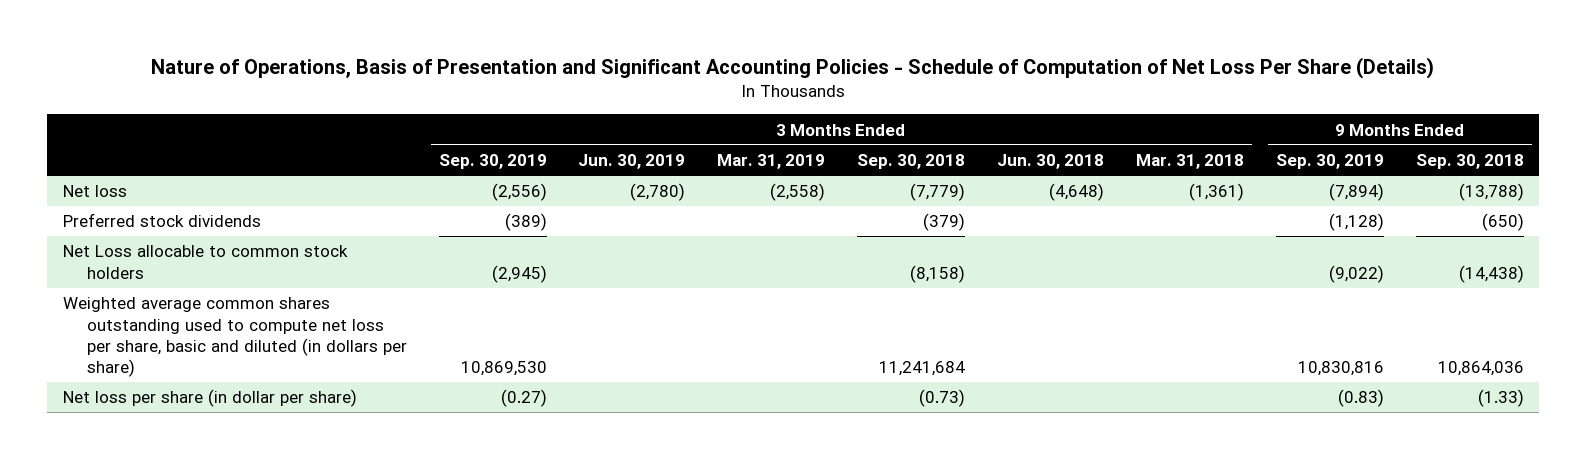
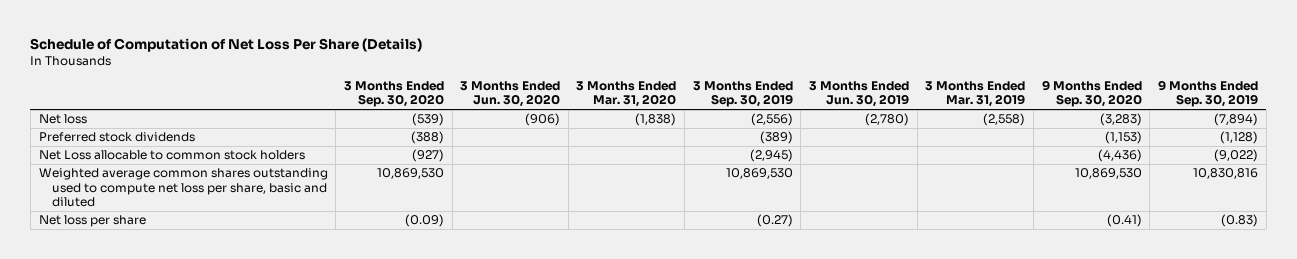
- Nature of Operations, Basis of Presentation and Significant Accounting Policies - Schedule of Computation of Net Loss Per Share (Details)
+ Schedule of Computation of Net Loss Per Share (Details)
- | 3 Months Ended Sep. 30, 2019 | 3 Months Ended Jun. 30, 2019 | 3 Months Ended Mar. 31, 2019 | 3 Months Ended Sep. 30, 2018 | 3 Months Ended Jun. 30, 2018 | 3 Months Ended Mar. 31, 2018 | 9 Months Ended Sep. 30, 2019 | 9 Months Ended Sep. 30, 2018
+ | 3 Months Ended Sep. 30, 2020 | 3 Months Ended Jun. 30, 2020 | 3 Months Ended Mar. 31, 2020 | 3 Months Ended Sep. 30, 2019 | 3 Months Ended Jun. 30, 2019 | 3 Months Ended Mar. 31, 2019 | 9 Months Ended Sep. 30, 2020 | 9 Months Ended Sep. 30, 2019
- Weighted average common shares outstanding used to compute net loss per share, basic and diluted (in dollars per share) | 10,869,530 | | | 11,241,684 | | | 10,830,816 | 10,864,036
- Net loss per share (in dollar per share) | (0.27) | | | (0.73) | | | (0.83) | (1.33)
+ Weighted average common shares outstanding used to compute net loss per share, basic and diluted | 10,869,530 | | | 10,869,530 | | | 10,869,530 | 10,830,816
+ Net loss per share | (0.09) | | | (0.27) | | | (0.41) | (0.83)

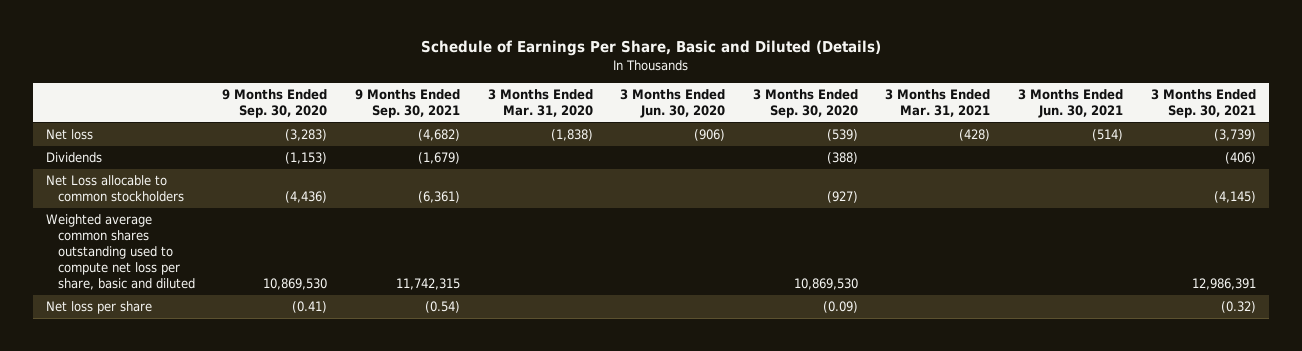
- Schedule of Computation of Net Loss Per Share (Details)
+ Schedule of Earnings Per Share, Basic and Diluted (Details)
- | 3 Months Ended Sep. 30, 2020 | 3 Months Ended Jun. 30, 2020 | 3 Months Ended Mar. 31, 2020 | 3 Months Ended Sep. 30, 2019 | 3 Months Ended Jun. 30, 2019 | 3 Months Ended Mar. 31, 2019 | 9 Months Ended Sep. 30, 2020 | 9 Months Ended Sep. 30, 2019
+ | 9 Months Ended Sep. 30, 2020 | 9 Months Ended Sep. 30, 2021 | 3 Months Ended Mar. 31, 2020 | 3 Months Ended Jun. 30, 2020 | 3 Months Ended Sep. 30, 2020 | 3 Months Ended Mar. 31, 2021 | 3 Months Ended Jun. 30, 2021 | 3 Months Ended Sep. 30, 2021
- Preferred stock dividends | (388) | | | (389) | | | (1,153) | (1,128)
- Net Loss allocable to common stock holders | (927) | | | (2,945) | | | (4,436) | (9,022)
+ Dividends | (1,153) | (1,679) | | | (388) | | | (406)
+ Net Loss allocable to common stockholders | (4,436) | (6,361) | | | (927) | | | (4,145)

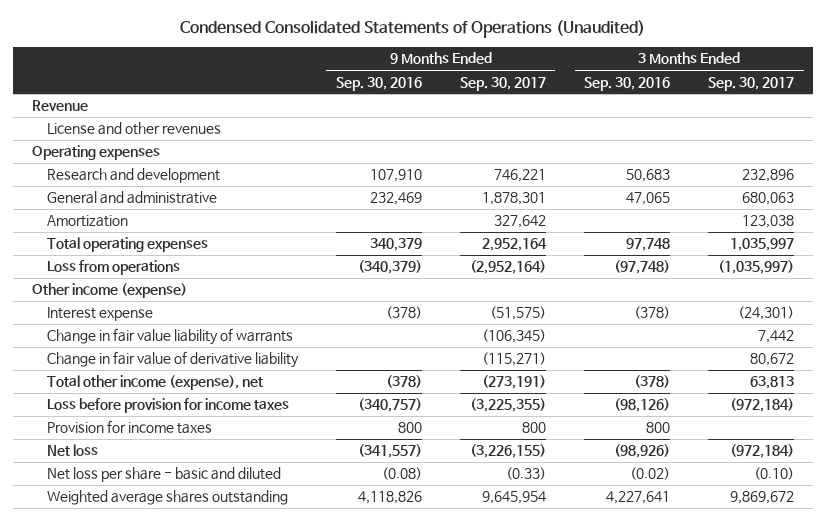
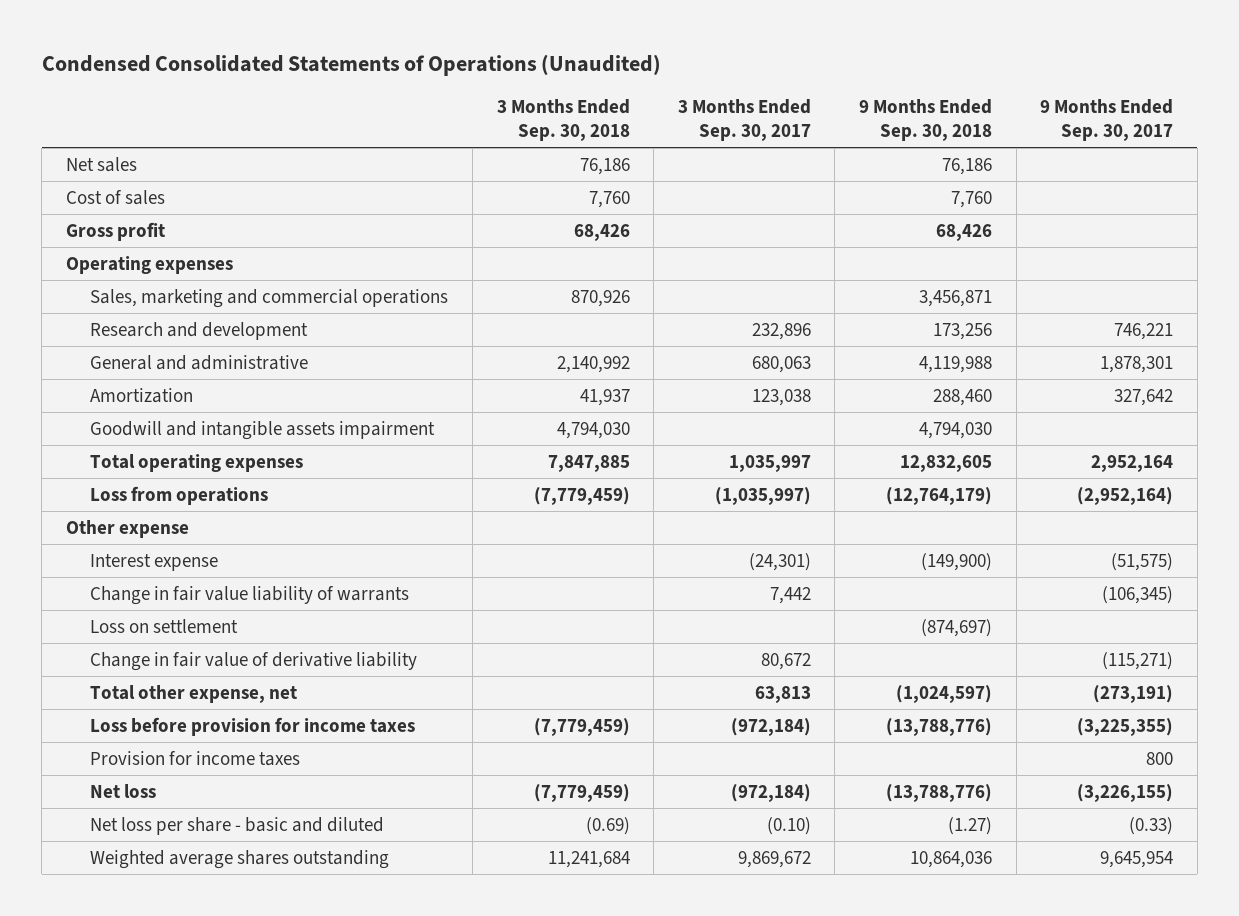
- | 9 Months Ended Sep. 30, 2016 | 9 Months Ended Sep. 30, 2017 | 3 Months Ended Sep. 30, 2016 | 3 Months Ended Sep. 30, 2017
+ | 3 Months Ended Sep. 30, 2018 | 3 Months Ended Sep. 30, 2017 | 9 Months Ended Sep. 30, 2018 | 9 Months Ended Sep. 30, 2017
- Revenue
- License and other revenues
+ Net sales | 76,186 | | 76,186 |
+ Cost of sales | 7,760 | | 7,760 |
+ Gross profit | 68,426 | | 68,426 |
+ Sales, marketing and commercial operations | 870,926 | | 3,456,871 |
+ Goodwill and intangible assets impairment | 4,794,030 | | 4,794,030 |
- Other income (expense)
+ Other expense
+ Loss on settlement | | | (874,697) |
- Total other income (expense), net | (378) | (273,191) | (378) | 63,813
+ Total other expense, net | | 63,813 | (1,024,597) | (273,191)

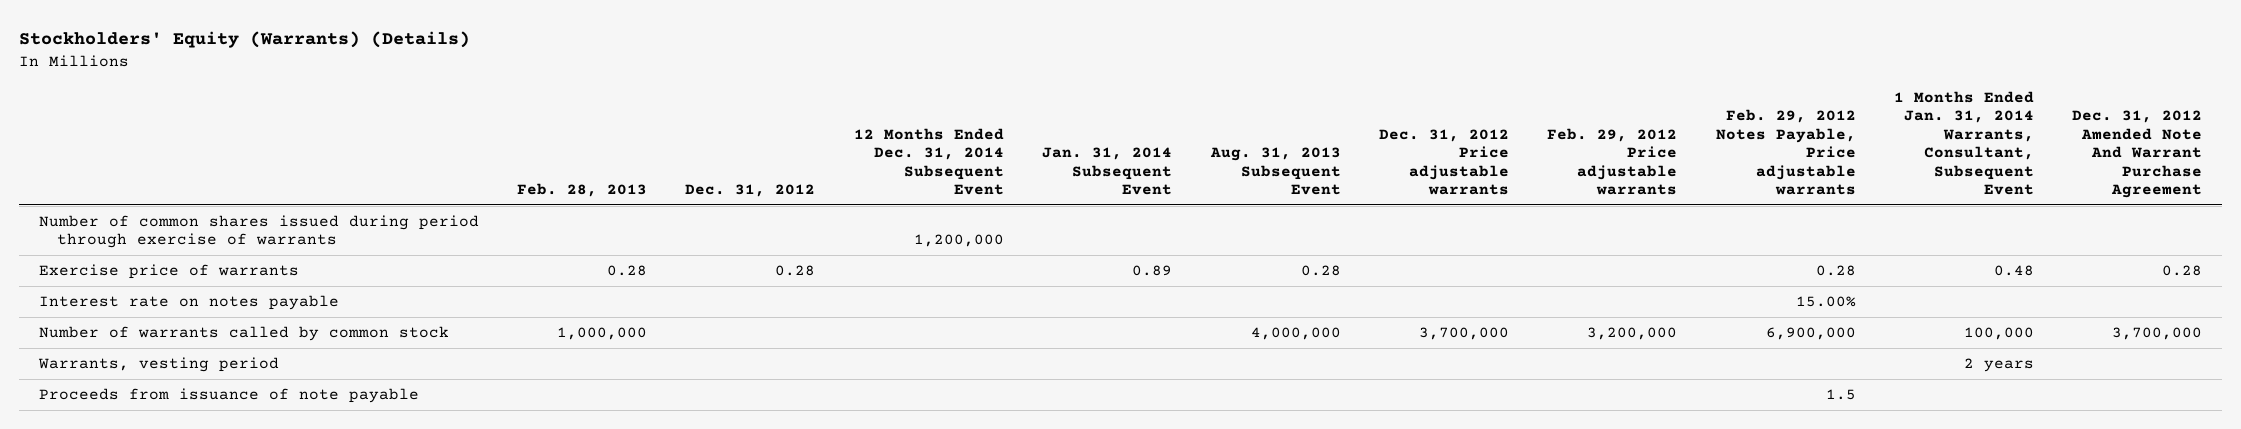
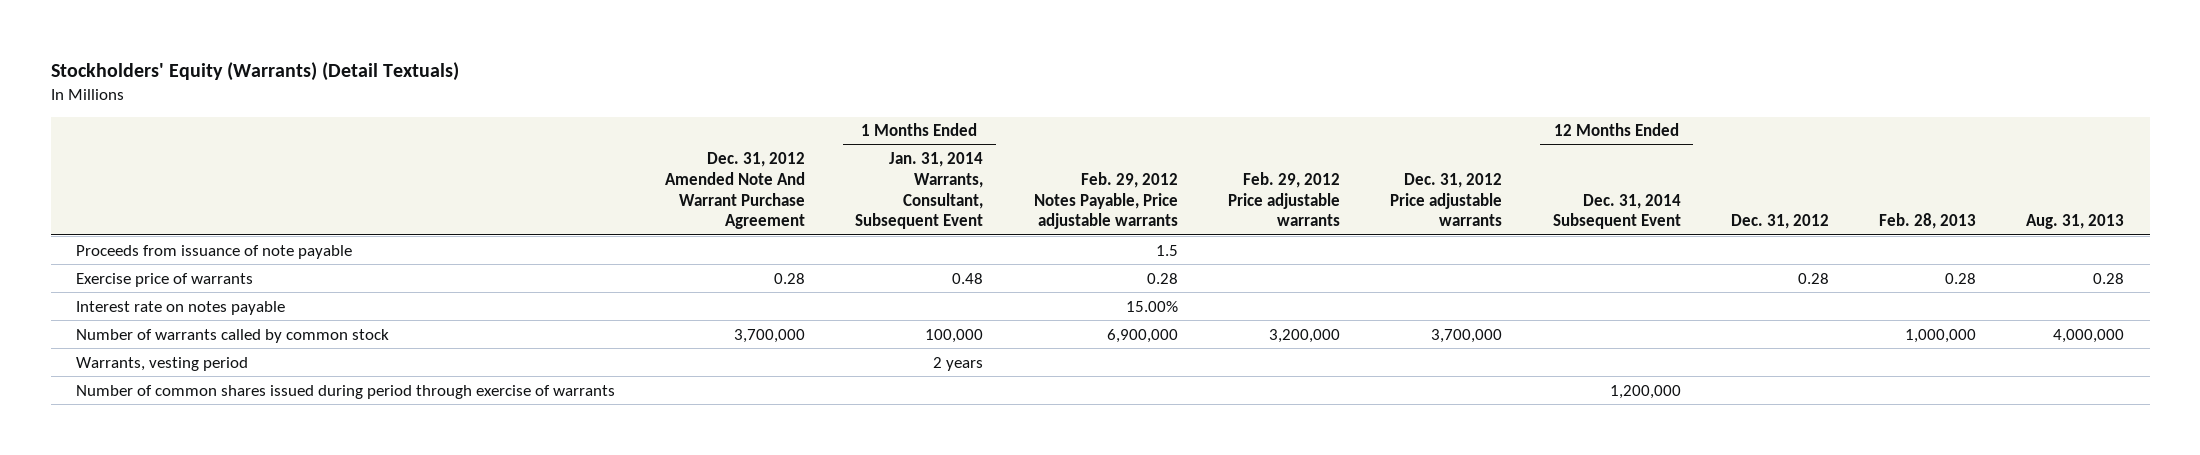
- Stockholders' Equity (Warrants) (Details)
+ Stockholders' Equity (Warrants) (Detail Textuals)
- | Feb. 28, 2013 | Dec. 31, 2012 | 12 Months Ended Dec. 31, 2014 Subsequent Event | Jan. 31, 2014 Subsequent Event | Aug. 31, 2013 Subsequent Event | Dec. 31, 2012 Price adjustable warrants | Feb. 29, 2012 Price adjustable warrants | Feb. 29, 2012 Notes Payable, Price adjustable warrants | 1 Months Ended Jan. 31, 2014 Warrants, Consultant, Subsequent Event | Dec. 31, 2012 Amended Note And Warrant Purchase Agreement
+ | Dec. 31, 2012 Amended Note And Warrant Purchase Agreement | 1 Months Ended Jan. 31, 2014 Warrants, Consultant, Subsequent Event | Feb. 29, 2012 Notes Payable, Price adjustable warrants | Feb. 29, 2012 Price adjustable warrants | Dec. 31, 2012 Price adjustable warrants | 12 Months Ended Dec. 31, 2014 Subsequent Event | Dec. 31, 2012 | Feb. 28, 2013 | Aug. 31, 2013
moved up: Proceeds from issuance of note payable | | | 1.5 | | | | | |
moved down: Number of common shares issued during period through exercise of warrants | | | | | | 1,200,000 | | |

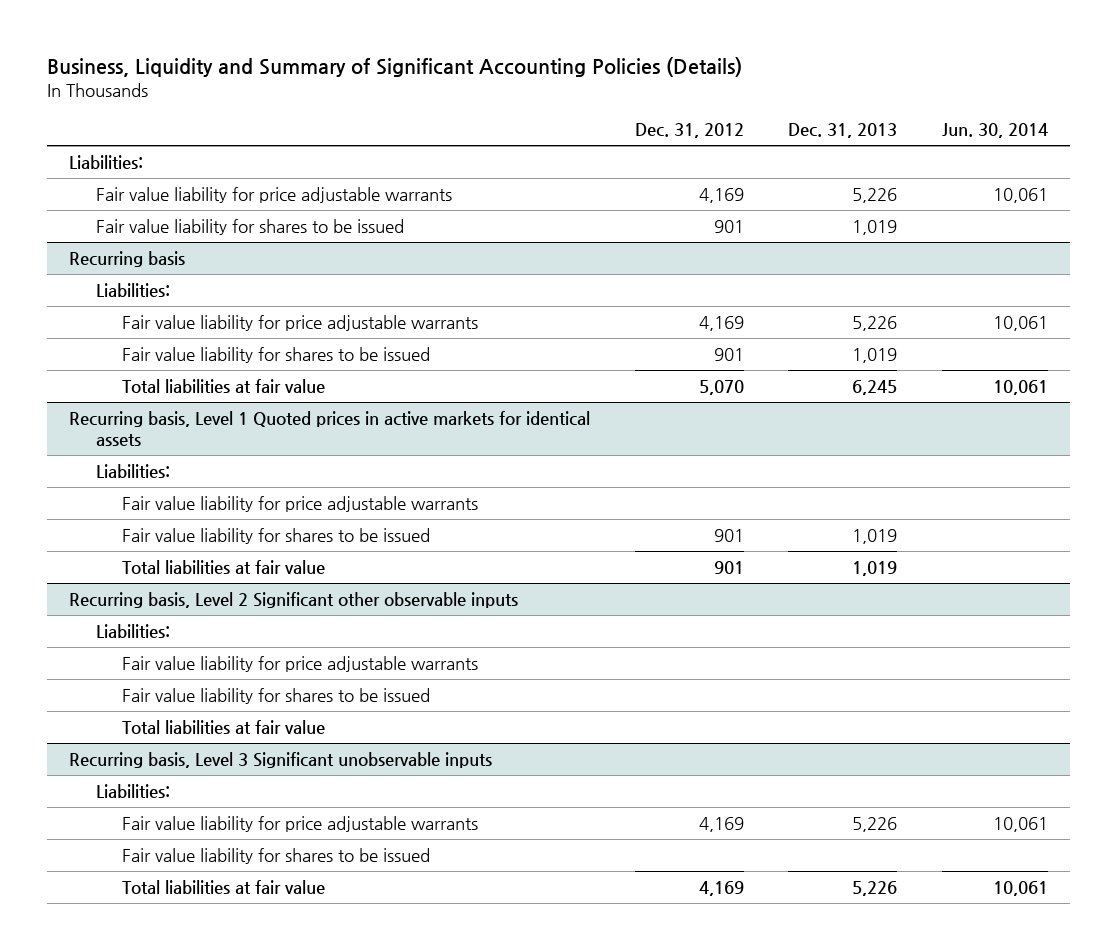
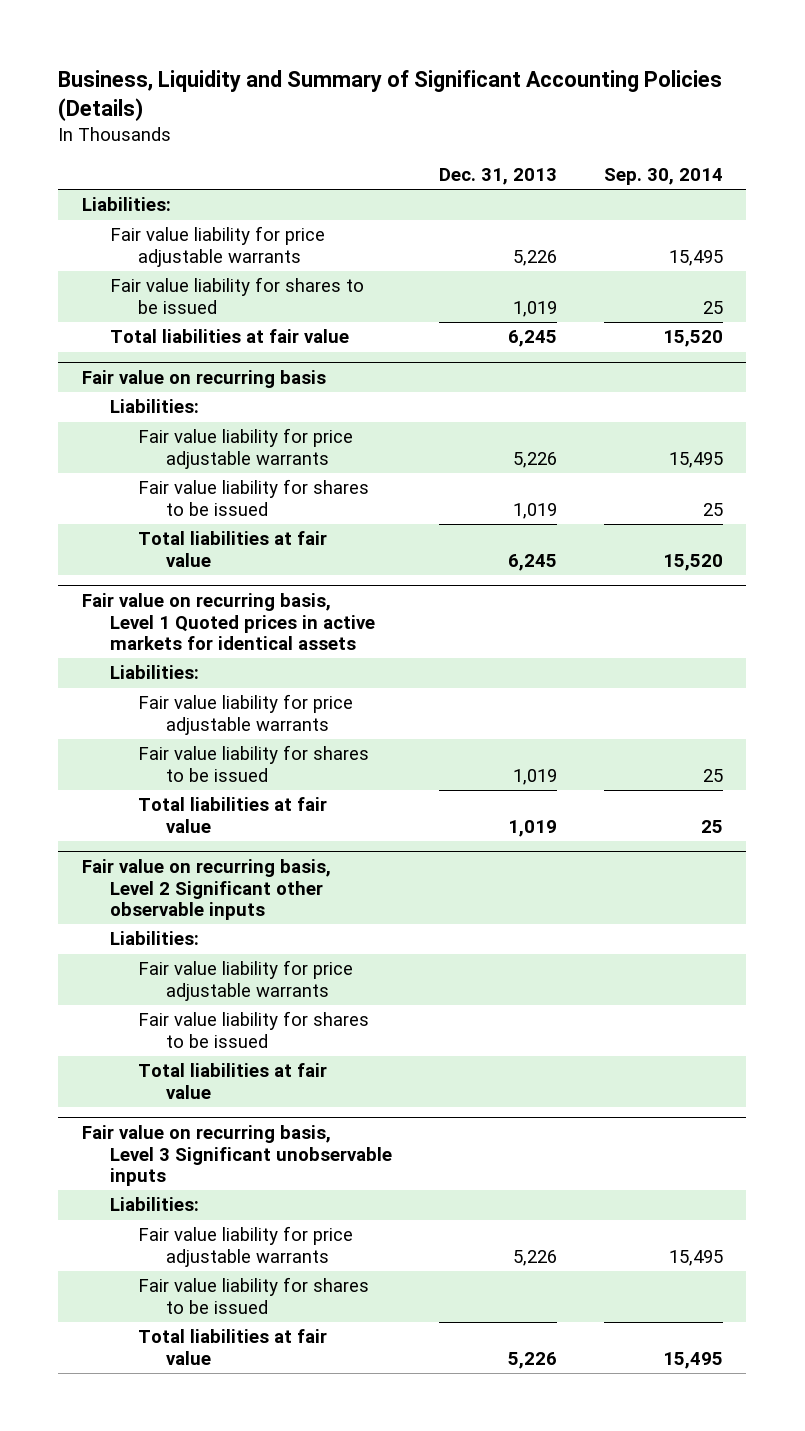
- | Dec. 31, 2012 | Dec. 31, 2013 | Jun. 30, 2014
+ | Dec. 31, 2013 | Sep. 30, 2014
- Recurring basis
+ Total liabilities at fair value | 6,245 | 15,520
+ Fair value on recurring basis
- Recurring basis, Level 1 Quoted prices in active markets for identical assets
+ Fair value on recurring basis, Level 1 Quoted prices in active markets for identical assets
- Recurring basis, Level 2 Significant other observable inputs
+ Fair value on recurring basis, Level 2 Significant other observable inputs
- Recurring basis, Level 3 Significant unobservable inputs
+ Fair value on recurring basis, Level 3 Significant unobservable inputs

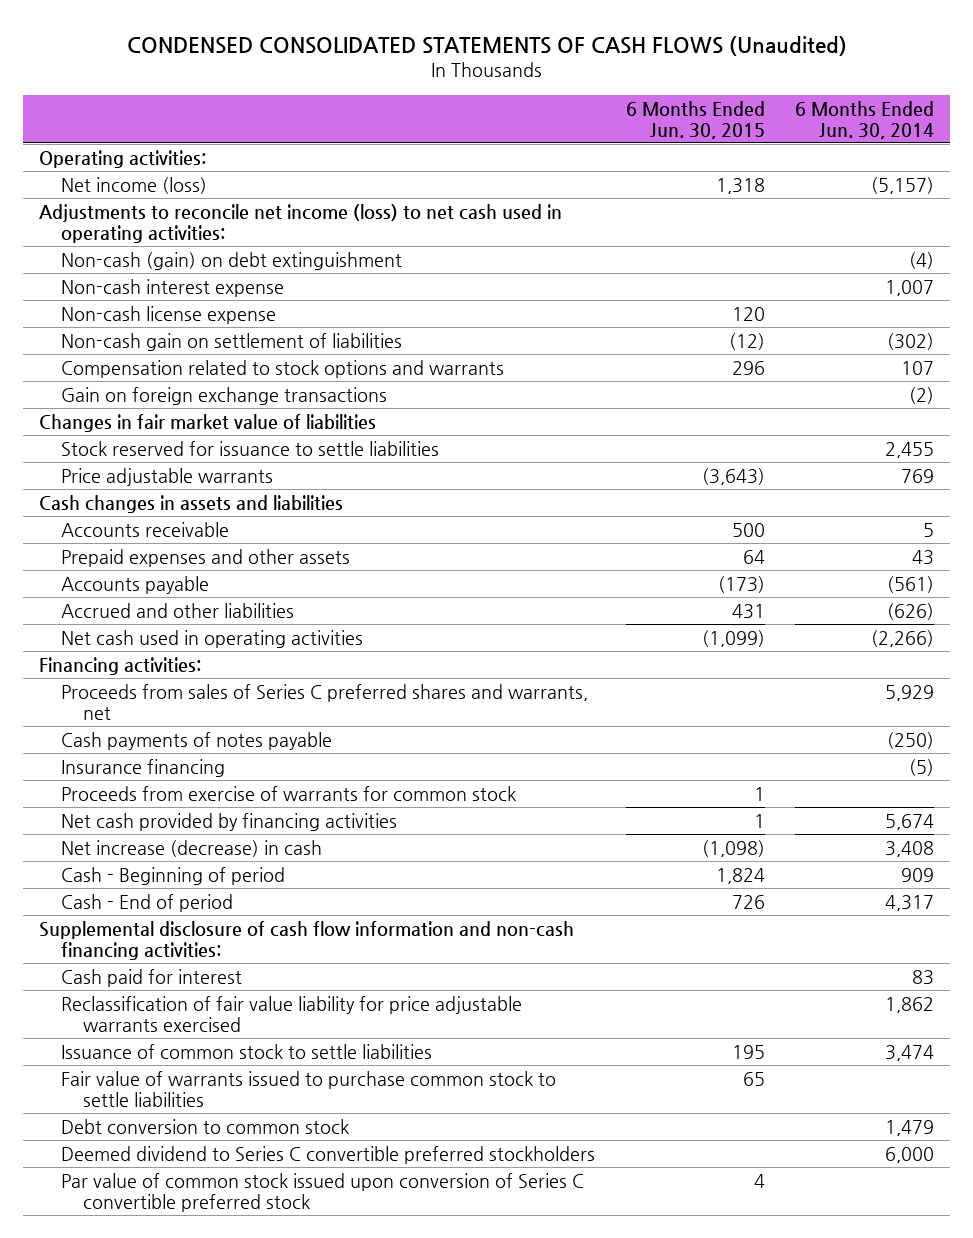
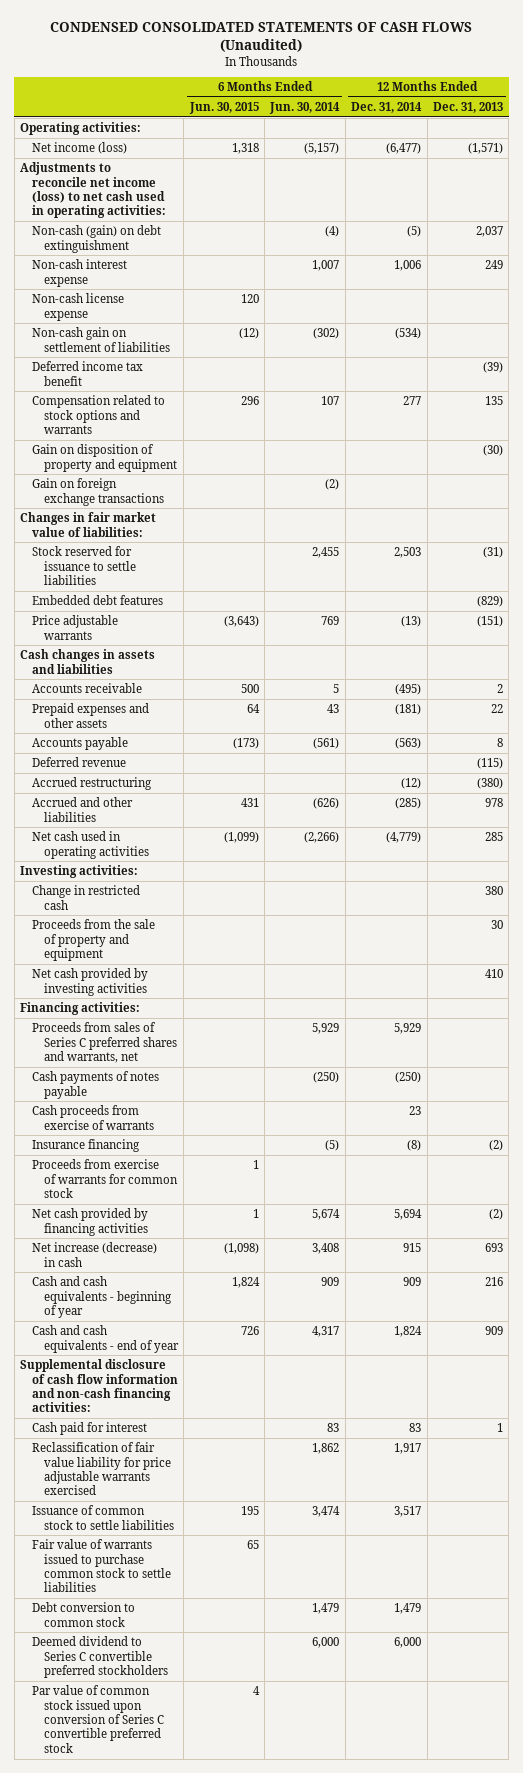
- | 6 Months Ended Jun. 30, 2015 | 6 Months Ended Jun. 30, 2014
+ | 6 Months Ended Jun. 30, 2015 | 6 Months Ended Jun. 30, 2014 | 12 Months Ended Dec. 31, 2014 | 12 Months Ended Dec. 31, 2013
+ Deferred income tax benefit | | | | (39)
+ Gain on disposition of property and equipment | | | | (30)
- Changes in fair market value of liabilities
+ Changes in fair market value of liabilities:
+ Embedded debt features | | | | (829)
+ Deferred revenue | | | | (115)
+ Accrued restructuring | | | (12) | (380)
+ Investing activities:
+ Change in restricted cash | | | | 380
+ Proceeds from the sale of property and equipment | | | | 30
+ Net cash provided by investing activities | | | | 410
+ Cash proceeds from exercise of warrants | | | 23 |
- Cash - Beginning of period | 1,824 | 909
- Cash - End of period | 726 | 4,317
+ Cash and cash equivalents - beginning of year | 1,824 | 909 | 909 | 216
+ Cash and cash equivalents - end of year | 726 | 4,317 | 1,824 | 909

